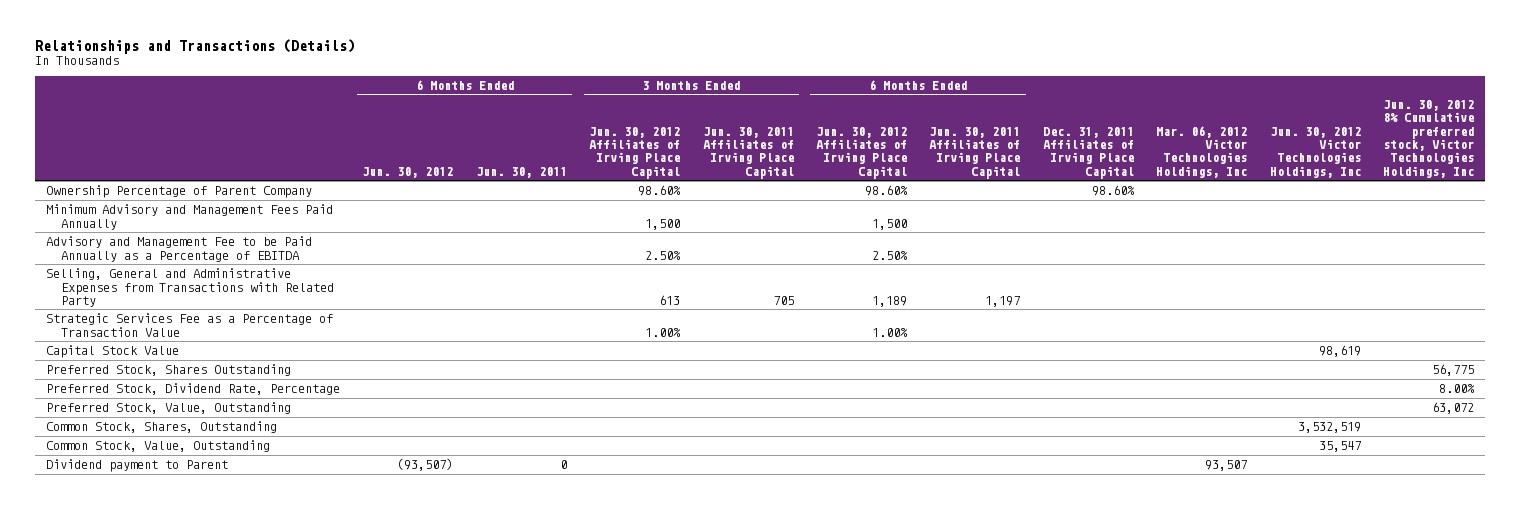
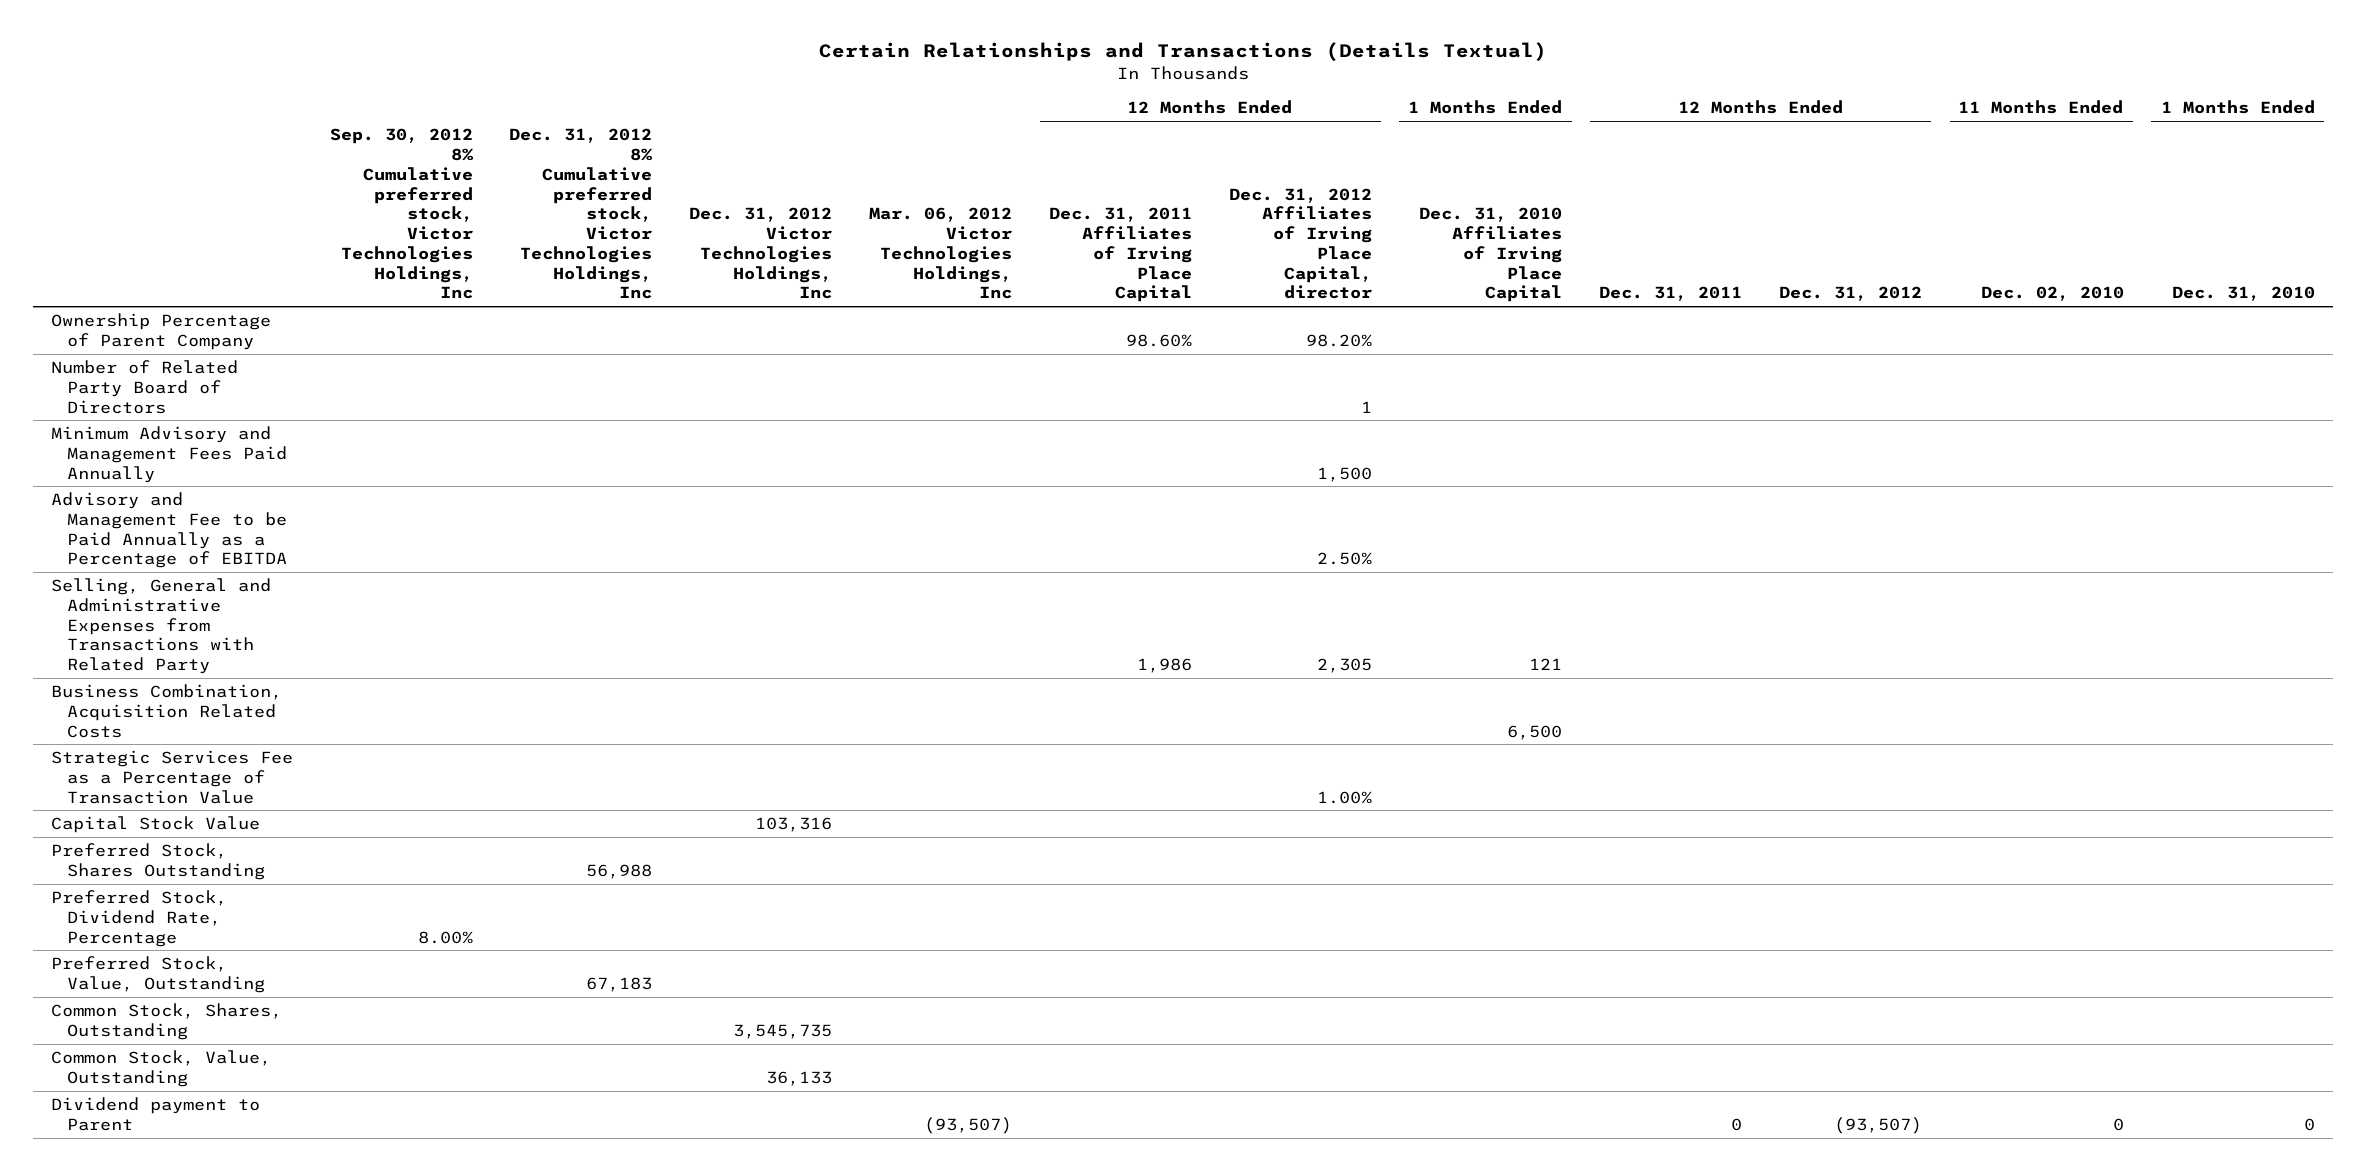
- Relationships and Transactions (Details)
+ Certain Relationships and Transactions (Details Textual)
- | 6 Months Ended Jun. 30, 2012 | 6 Months Ended Jun. 30, 2011 | 3 Months Ended Jun. 30, 2012 Affiliates of Irving Place Capital | 3 Months Ended Jun. 30, 2011 Affiliates of Irving Place Capital | 6 Months Ended Jun. 30, 2012 Affiliates of Irving Place Capital | 6 Months Ended Jun. 30, 2011 Affiliates of Irving Place Capital | Dec. 31, 2011 Affiliates of Irving Place Capital | Mar. 06, 2012 Victor Technologies Holdings, Inc | Jun. 30, 2012 Victor Technologies Holdings, Inc | Jun. 30, 2012 8% Cumulative preferred stock, Victor Technologies Holdings, Inc
+ | Sep. 30, 2012 8% Cumulative preferred stock, Victor Technologies Holdings, Inc | Dec. 31, 2012 8% Cumulative preferred stock, Victor Technologies Holdings, Inc | Dec. 31, 2012 Victor Technologies Holdings, Inc | Mar. 06, 2012 Victor Technologies Holdings, Inc | 12 Months Ended Dec. 31, 2011 Affiliates of Irving Place Capital | 12 Months Ended Dec. 31, 2012 Affiliates of Irving Place Capital, director | 1 Months Ended Dec. 31, 2010 Affiliates of Irving Place Capital | 12 Months Ended Dec. 31, 2011 | 12 Months Ended Dec. 31, 2012 | 11 Months Ended Dec. 02, 2010 | 1 Months Ended Dec. 31, 2010
+ Number of Related Party Board of Directors | | | | | | 1 | | | | |
+ Business Combination, Acquisition Related Costs | | | | | | | 6,500 | | | |
- Dividend payment to Parent | (93,507) | 0 | | | | | | 93,507 | |
+ Dividend payment to Parent | | | | (93,507) | | | | 0 | (93,507) | 0 | 0

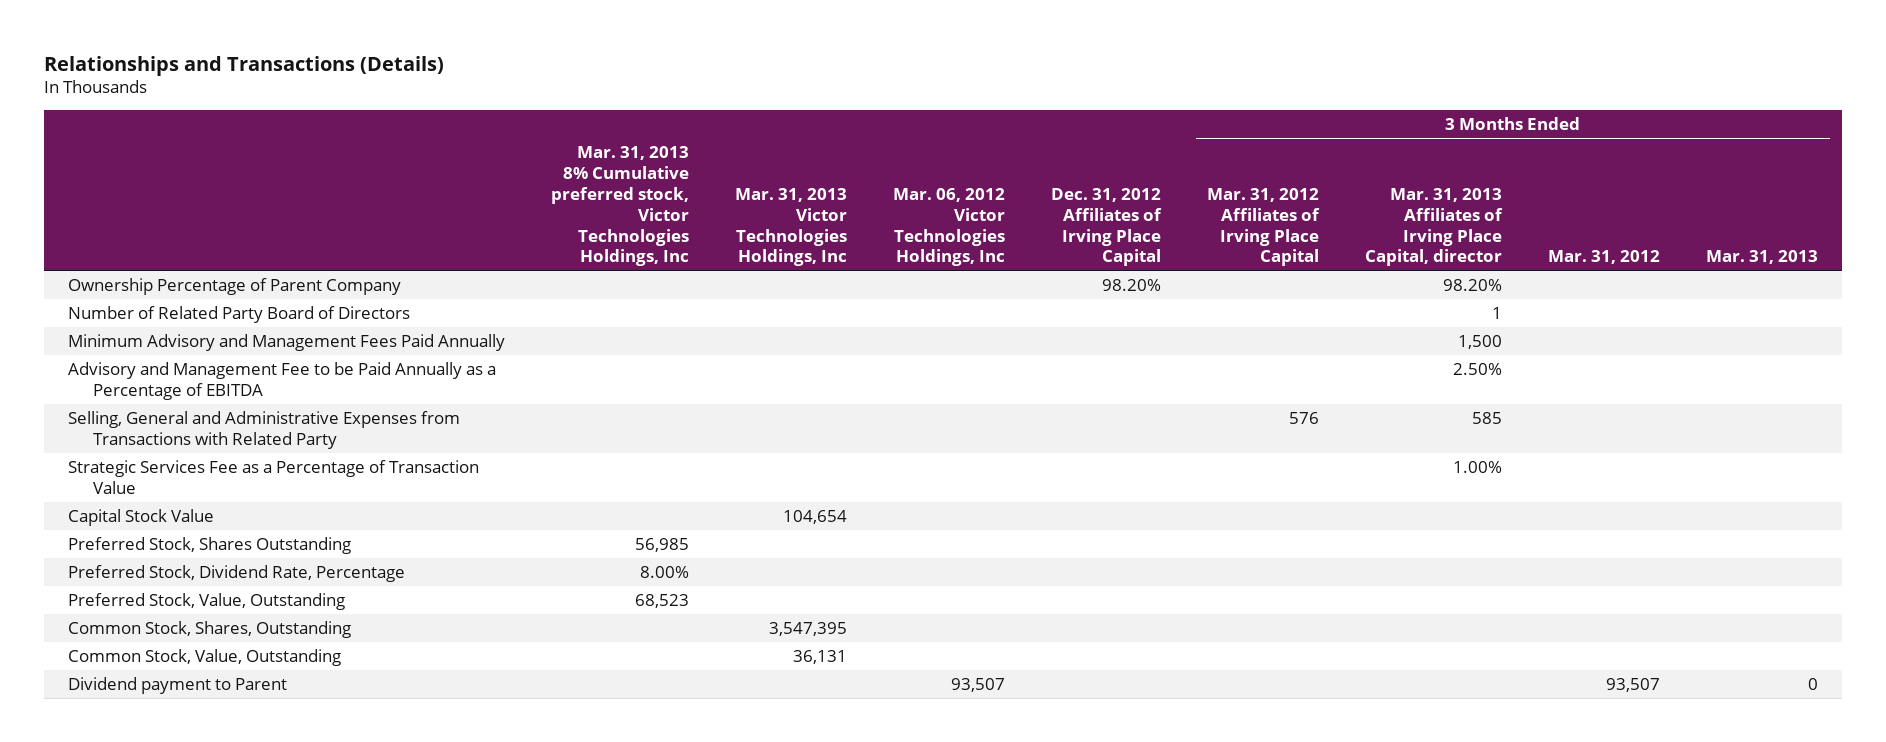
- Certain Relationships and Transactions (Details Textual)
+ Relationships and Transactions (Details)
- | Sep. 30, 2012 8% Cumulative preferred stock, Victor Technologies Holdings, Inc | Dec. 31, 2012 8% Cumulative preferred stock, Victor Technologies Holdings, Inc | Dec. 31, 2012 Victor Technologies Holdings, Inc | Mar. 06, 2012 Victor Technologies Holdings, Inc | 12 Months Ended Dec. 31, 2011 Affiliates of Irving Place Capital | 12 Months Ended Dec. 31, 2012 Affiliates of Irving Place Capital, director | 1 Months Ended Dec. 31, 2010 Affiliates of Irving Place Capital | 12 Months Ended Dec. 31, 2011 | 12 Months Ended Dec. 31, 2012 | 11 Months Ended Dec. 02, 2010 | 1 Months Ended Dec. 31, 2010
+ | Mar. 31, 2013 8% Cumulative preferred stock, Victor Technologies Holdings, Inc | Mar. 31, 2013 Victor Technologies Holdings, Inc | Mar. 06, 2012 Victor Technologies Holdings, Inc | Dec. 31, 2012 Affiliates of Irving Place Capital | 3 Months Ended Mar. 31, 2012 Affiliates of Irving Place Capital | 3 Months Ended Mar. 31, 2013 Affiliates of Irving Place Capital, director | 3 Months Ended Mar. 31, 2012 | 3 Months Ended Mar. 31, 2013
- Business Combination, Acquisition Related Costs | | | | | | | 6,500 | | | |
- Dividend payment to Parent | | | | (93,507) | | | | 0 | (93,507) | 0 | 0
+ Dividend payment to Parent | | | 93,507 | | | | 93,507 | 0

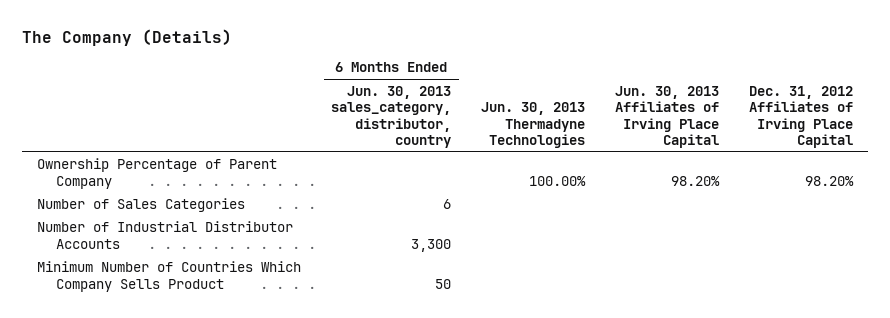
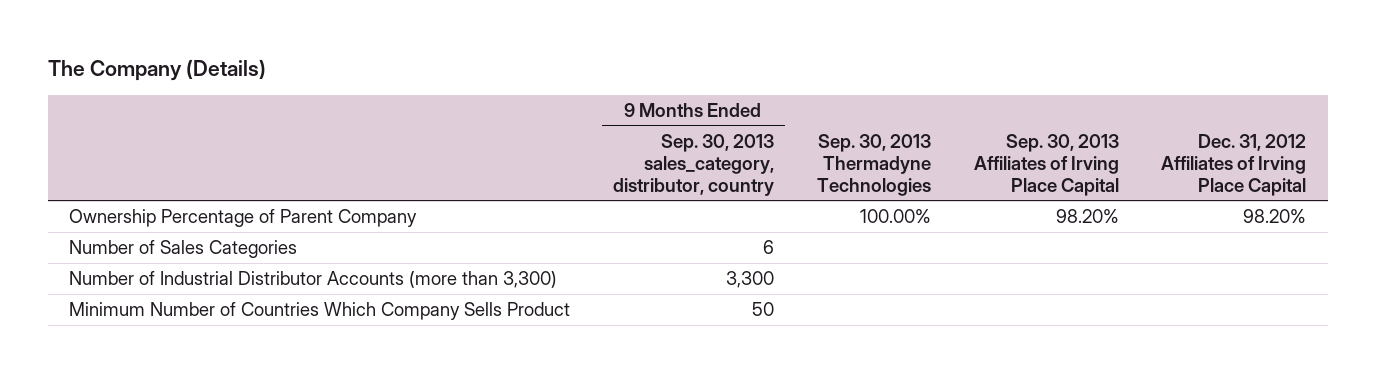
- | 6 Months Ended Jun. 30, 2013 sales_category, distributor, country | Jun. 30, 2013 Thermadyne Technologies | Jun. 30, 2013 Affiliates of Irving Place Capital | Dec. 31, 2012 Affiliates of Irving Place Capital
+ | 9 Months Ended Sep. 30, 2013 sales_category, distributor, country | Sep. 30, 2013 Thermadyne Technologies | Sep. 30, 2013 Affiliates of Irving Place Capital | Dec. 31, 2012 Affiliates of Irving Place Capital
- Number of Industrial Distributor Accounts | 3,300 | | |
+ Number of Industrial Distributor Accounts (more than 3,300) | 3,300 | | |

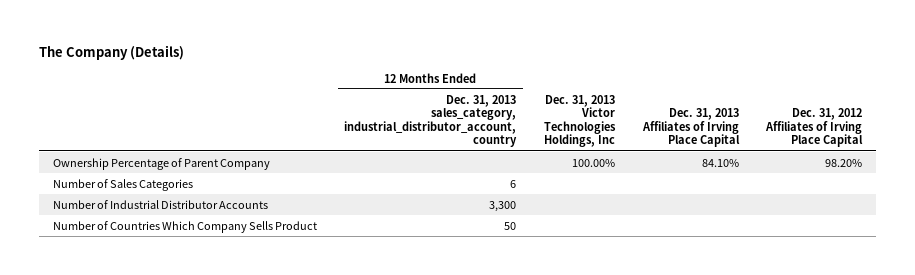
- | 9 Months Ended Sep. 30, 2013 sales_category, distributor, country | Sep. 30, 2013 Thermadyne Technologies | Sep. 30, 2013 Affiliates of Irving Place Capital | Dec. 31, 2012 Affiliates of Irving Place Capital
+ | 12 Months Ended Dec. 31, 2013 sales_category, industrial_distributor_account, country | Dec. 31, 2013 Victor Technologies Holdings, Inc | Dec. 31, 2013 Affiliates of Irving Place Capital | Dec. 31, 2012 Affiliates of Irving Place Capital
- Number of Industrial Distributor Accounts (more than 3,300) | 3,300 | | |
- Minimum Number of Countries Which Company Sells Product | 50 | | |
+ Number of Industrial Distributor Accounts | 3,300 | | |
+ Number of Countries Which Company Sells Product | 50 | | |

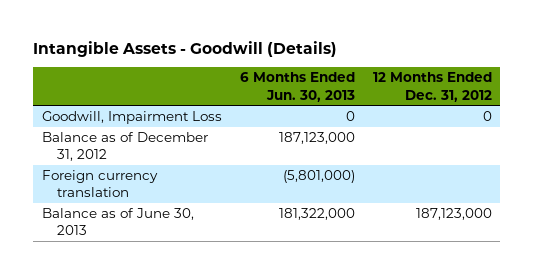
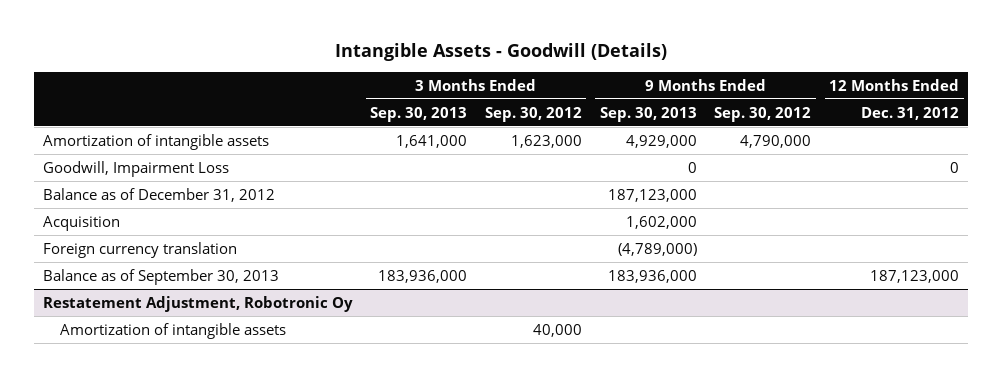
- | 6 Months Ended Jun. 30, 2013 | 12 Months Ended Dec. 31, 2012
+ | 3 Months Ended Sep. 30, 2013 | 3 Months Ended Sep. 30, 2012 | 9 Months Ended Sep. 30, 2013 | 9 Months Ended Sep. 30, 2012 | 12 Months Ended Dec. 31, 2012
+ Amortization of intangible assets | 1,641,000 | 1,623,000 | 4,929,000 | 4,790,000 |
+ Acquisition | | | 1,602,000 | |
- Balance as of June 30, 2013 | 181,322,000 | 187,123,000
+ Balance as of September 30, 2013 | 183,936,000 | | 183,936,000 | | 187,123,000
+ Restatement Adjustment, Robotronic Oy
+ Amortization of intangible assets | | 40,000 | | |

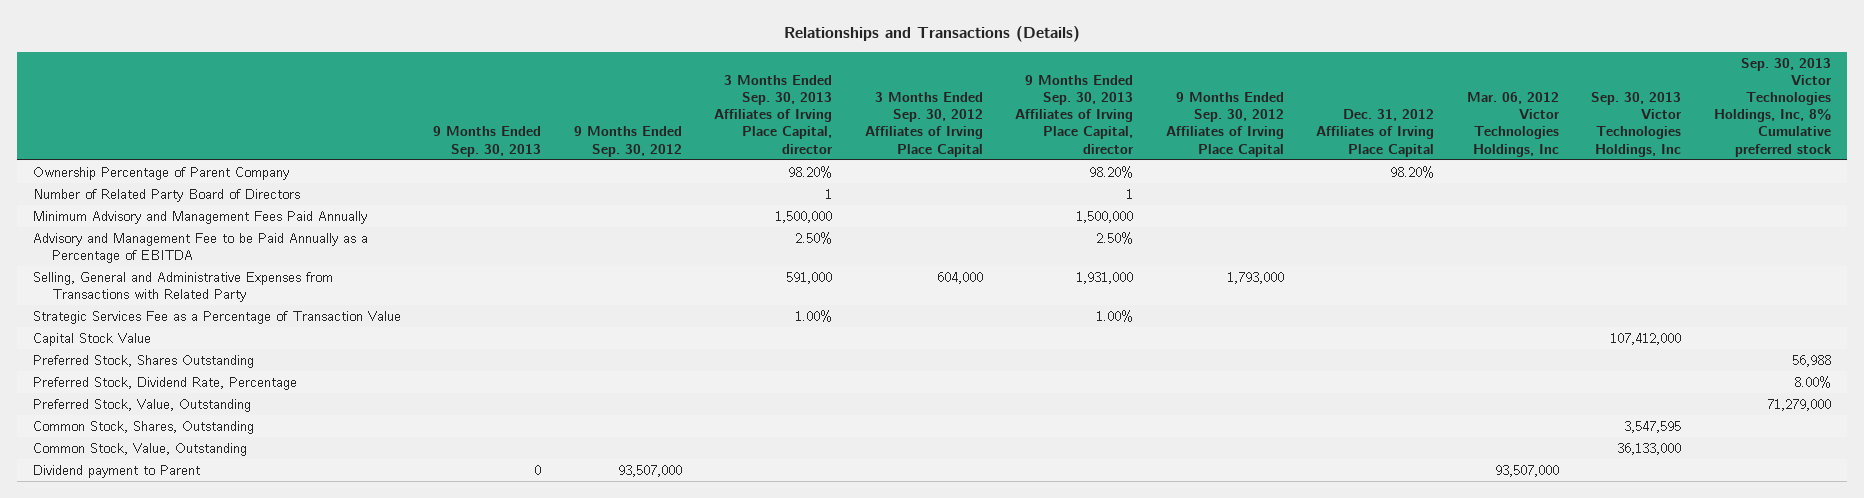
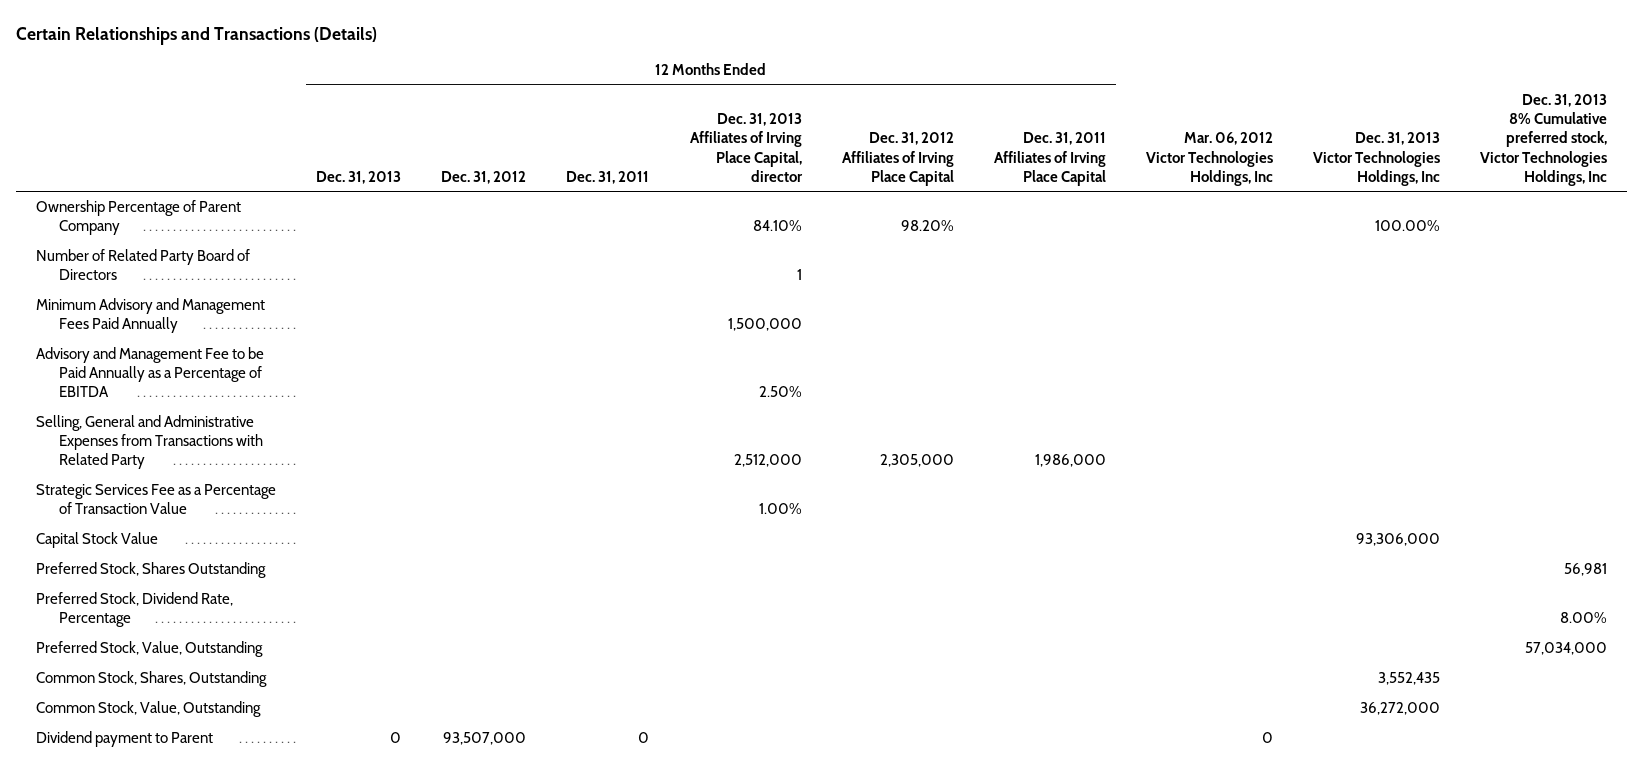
- Relationships and Transactions (Details)
+ Certain Relationships and Transactions (Details)
- | 9 Months Ended Sep. 30, 2013 | 9 Months Ended Sep. 30, 2012 | 3 Months Ended Sep. 30, 2013 Affiliates of Irving Place Capital, director | 3 Months Ended Sep. 30, 2012 Affiliates of Irving Place Capital | 9 Months Ended Sep. 30, 2013 Affiliates of Irving Place Capital, director | 9 Months Ended Sep. 30, 2012 Affiliates of Irving Place Capital | Dec. 31, 2012 Affiliates of Irving Place Capital | Mar. 06, 2012 Victor Technologies Holdings, Inc | Sep. 30, 2013 Victor Technologies Holdings, Inc | Sep. 30, 2013 Victor Technologies Holdings, Inc, 8% Cumulative preferred stock
+ | 12 Months Ended Dec. 31, 2013 | 12 Months Ended Dec. 31, 2012 | 12 Months Ended Dec. 31, 2011 | 12 Months Ended Dec. 31, 2013 Affiliates of Irving Place Capital, director | 12 Months Ended Dec. 31, 2012 Affiliates of Irving Place Capital | 12 Months Ended Dec. 31, 2011 Affiliates of Irving Place Capital | Mar. 06, 2012 Victor Technologies Holdings, Inc | Dec. 31, 2013 Victor Technologies Holdings, Inc | Dec. 31, 2013 8% Cumulative preferred stock, Victor Technologies Holdings, Inc
- Dividend payment to Parent | 0 | 93,507,000 | | | | | | 93,507,000 | |
+ Dividend payment to Parent | 0 | 93,507,000 | 0 | | | | 0 | |

